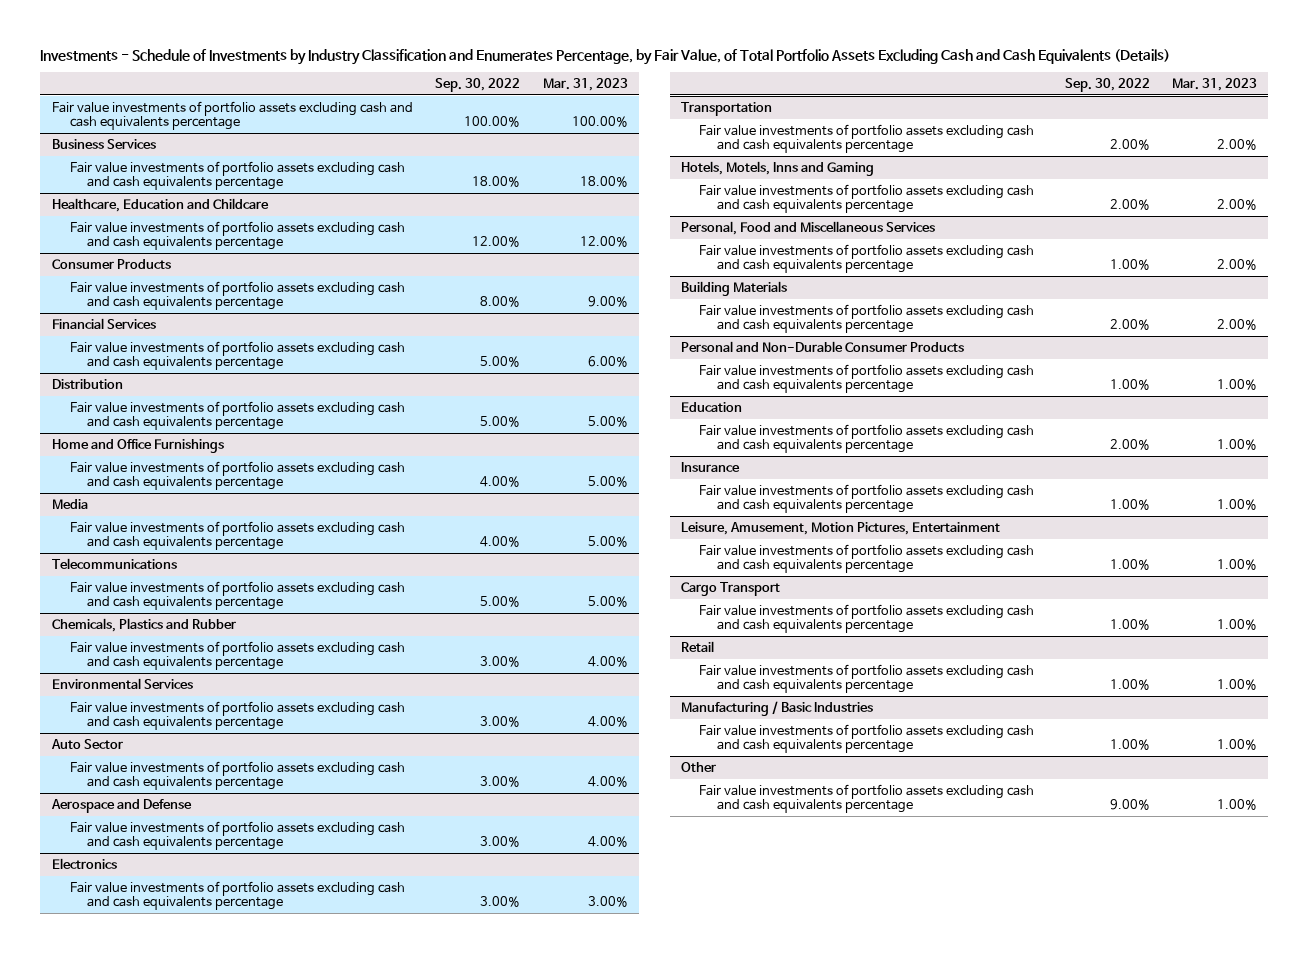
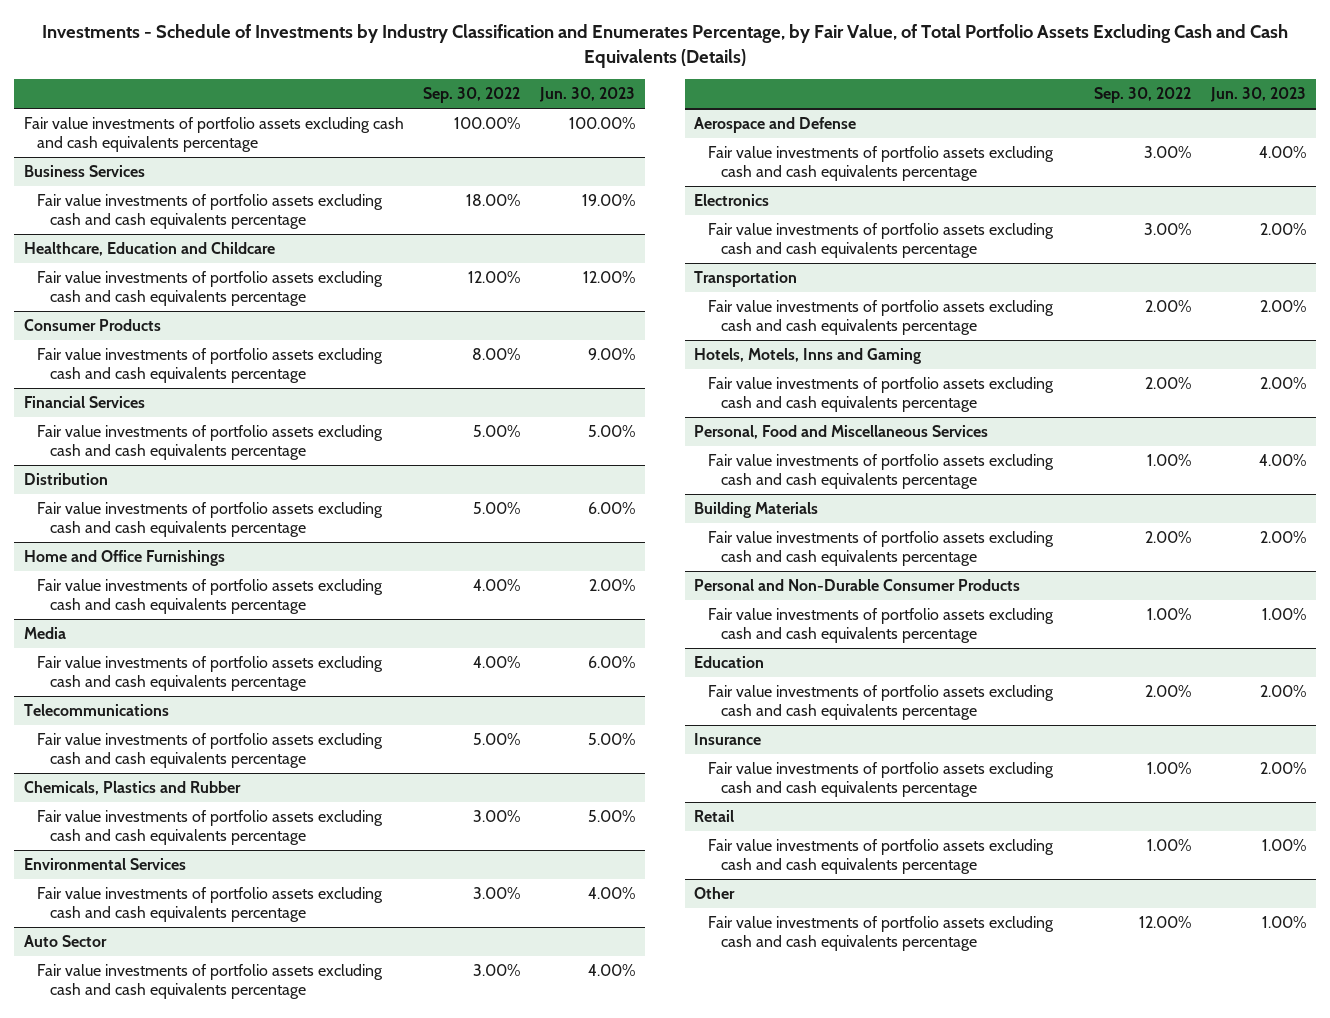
- | Sep. 30, 2022 | Mar. 31, 2023
+ | Sep. 30, 2022 | Jun. 30, 2023
- Leisure, Amusement, Motion Pictures, Entertainment
- Fair value investments of portfolio assets excluding cash and cash equivalents percentage | 1.00% | 1.00%
- Cargo Transport
- Fair value investments of portfolio assets excluding cash and cash equivalents percentage | 1.00% | 1.00%
- Manufacturing / Basic Industries
- Fair value investments of portfolio assets excluding cash and cash equivalents percentage | 1.00% | 1.00%
@ Other
- Fair value investments of portfolio assets excluding cash and cash equivalents percentage | 9.00% | 1.00%
+ Fair value investments of portfolio assets excluding cash and cash equivalents percentage | 12.00% | 1.00%

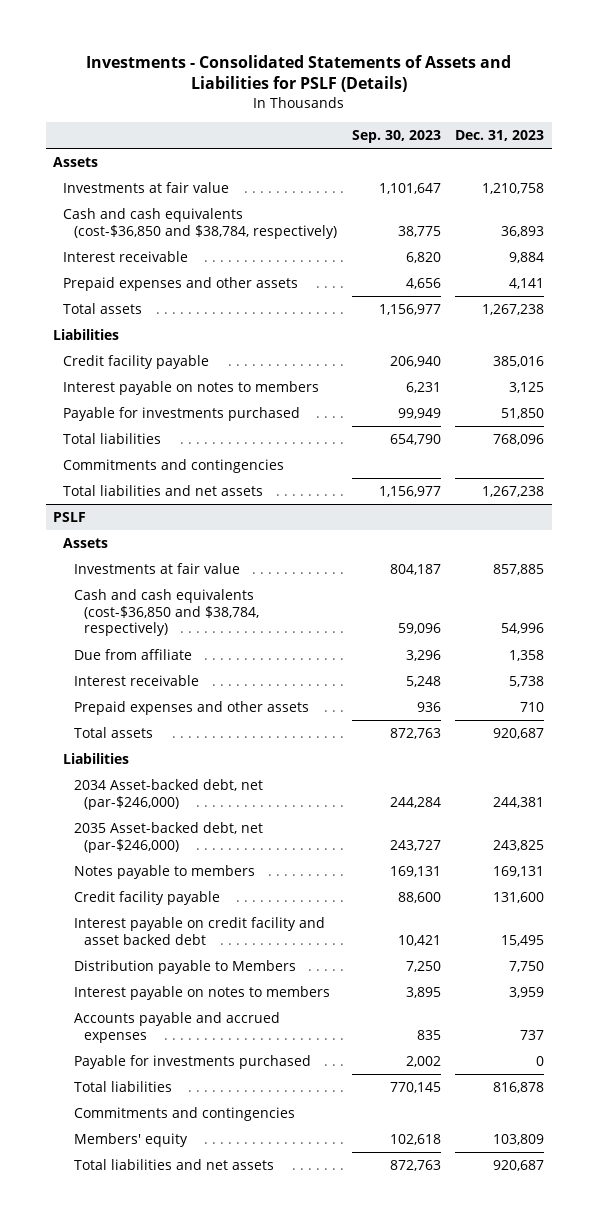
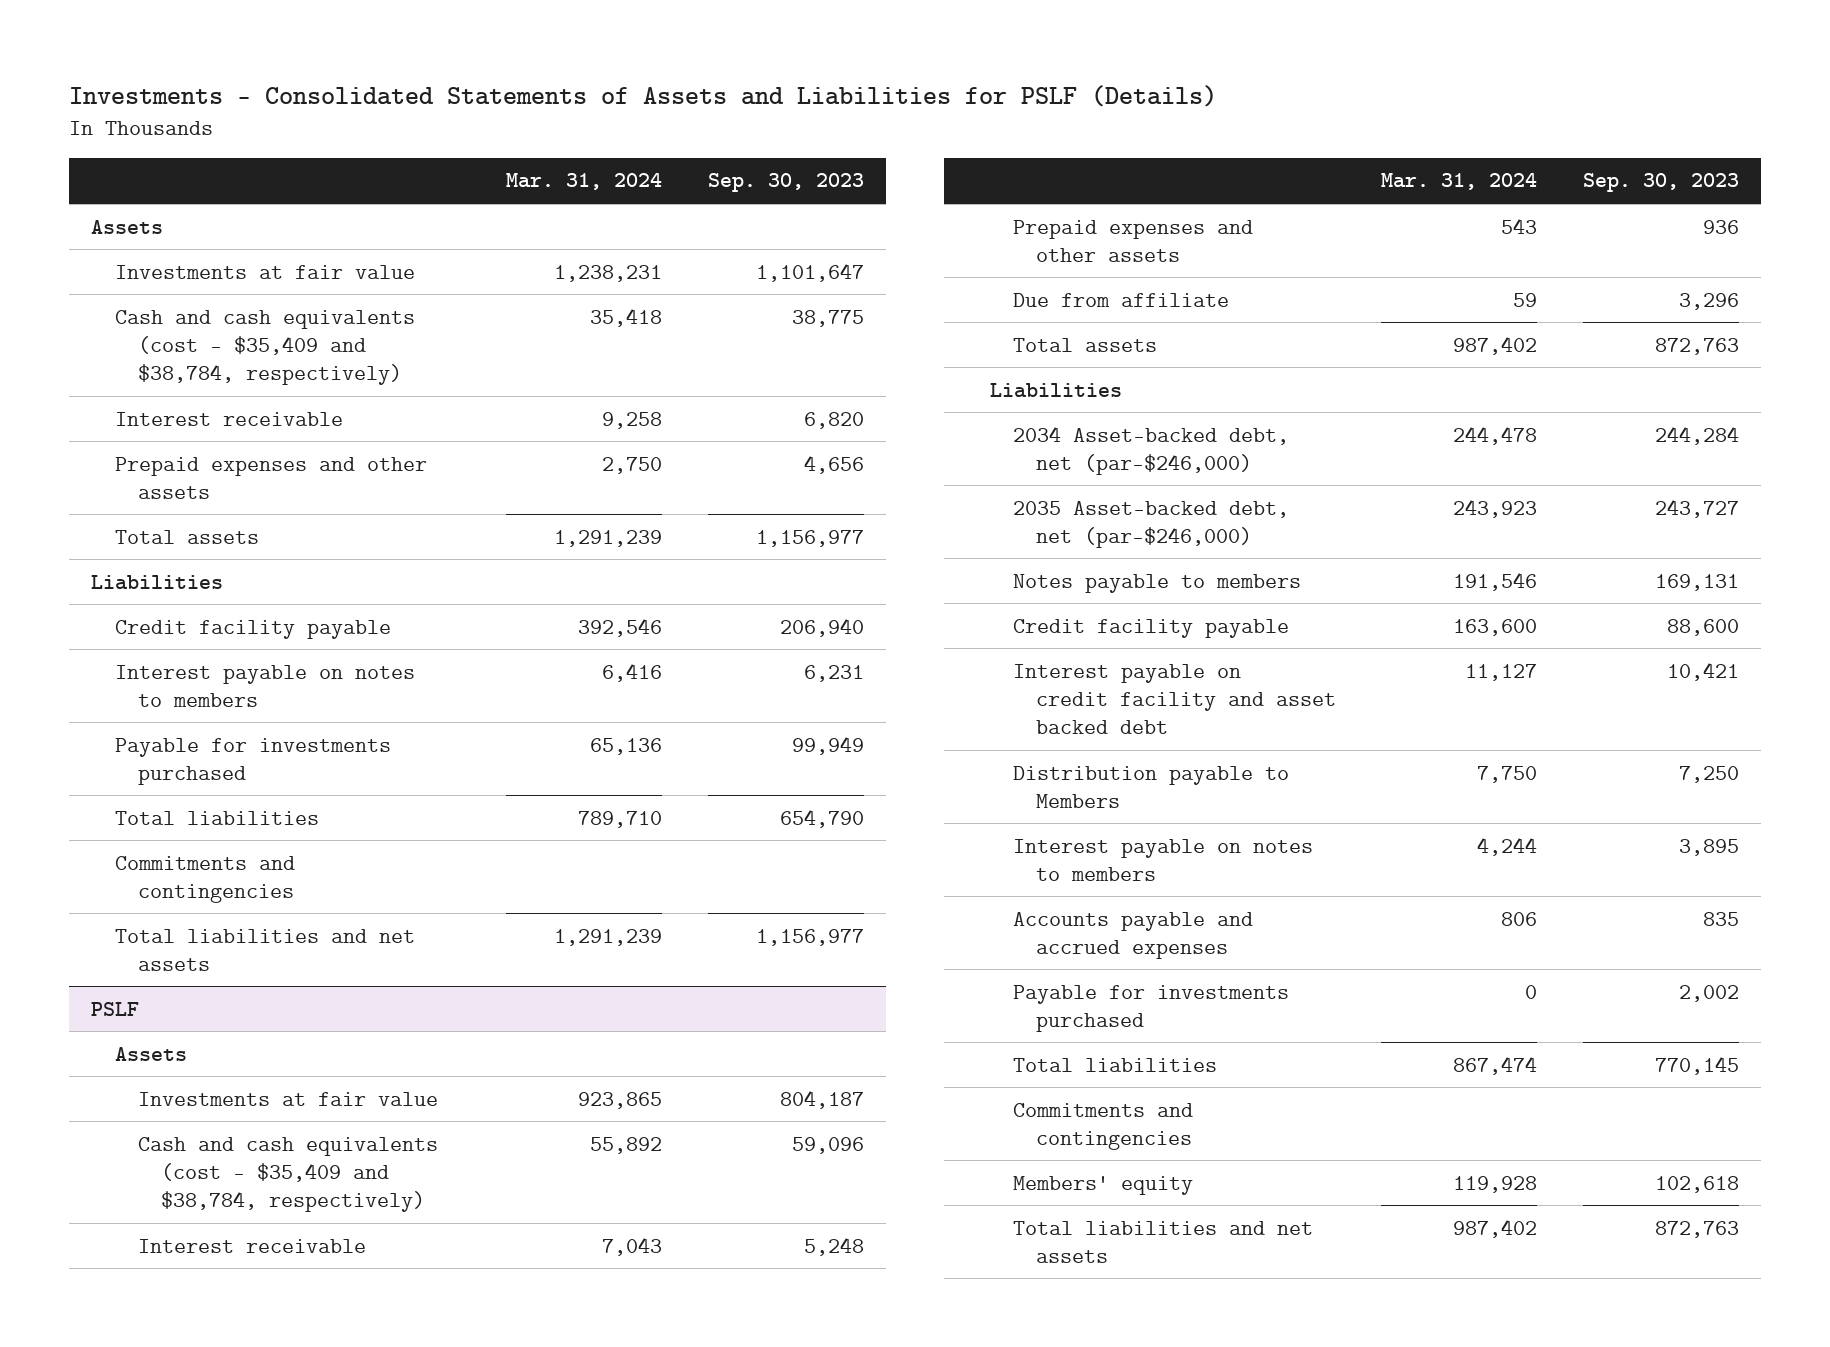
- | Sep. 30, 2023 | Dec. 31, 2023
+ | Mar. 31, 2024 | Sep. 30, 2023
- Cash and cash equivalents (cost-$36,850 and $38,784, respectively) | 38,775 | 36,893
+ Cash and cash equivalents (cost - $35,409 and $38,784, respectively) | 35,418 | 38,775
@ PSLF
- Cash and cash equivalents (cost-$36,850 and $38,784, respectively) | 59,096 | 54,996
+ Cash and cash equivalents (cost - $35,409 and $38,784, respectively) | 55,892 | 59,096
moved down: Due from affiliate | 59 | 3,296

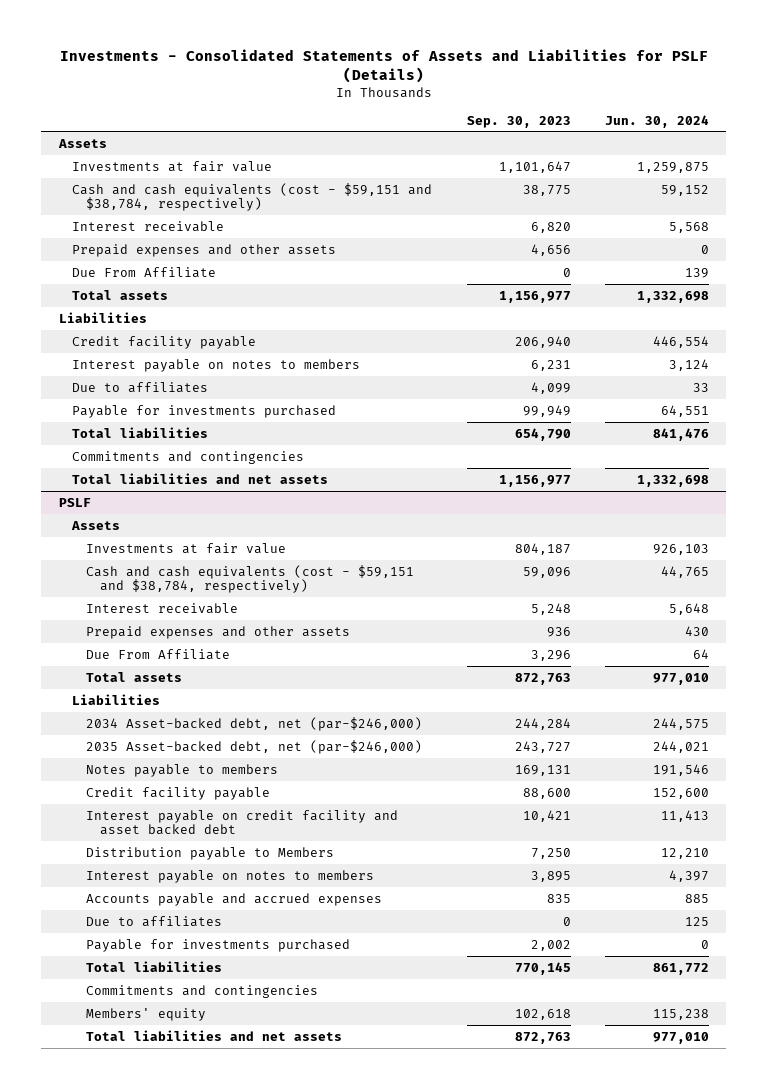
- | Mar. 31, 2024 | Sep. 30, 2023
+ | Sep. 30, 2023 | Jun. 30, 2024
- Cash and cash equivalents (cost - $35,409 and $38,784, respectively) | 35,418 | 38,775
+ Cash and cash equivalents (cost - $59,151 and $38,784, respectively) | 38,775 | 59,152
+ Due From Affiliate | 0 | 139
+ Due to affiliates | 4,099 | 33
@ PSLF
- Cash and cash equivalents (cost - $35,409 and $38,784, respectively) | 55,892 | 59,096
+ Cash and cash equivalents (cost - $59,151 and $38,784, respectively) | 59,096 | 44,765
- Due from affiliate | 59 | 3,296
+ Due From Affiliate | 3,296 | 64
+ Due to affiliates | 0 | 125

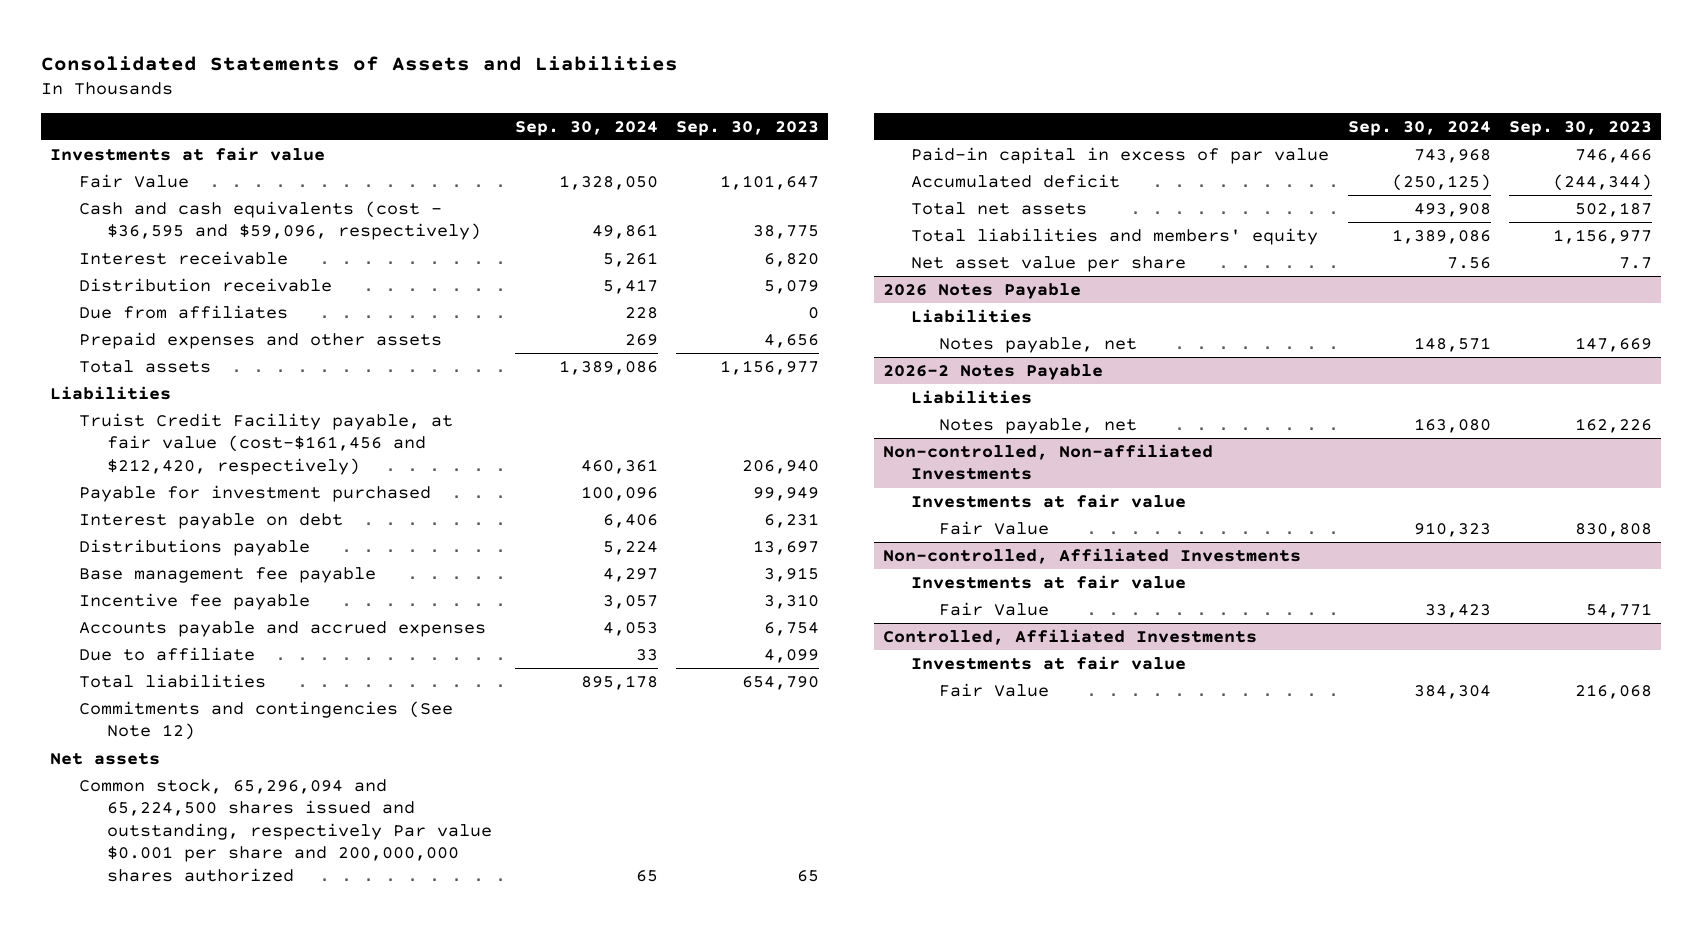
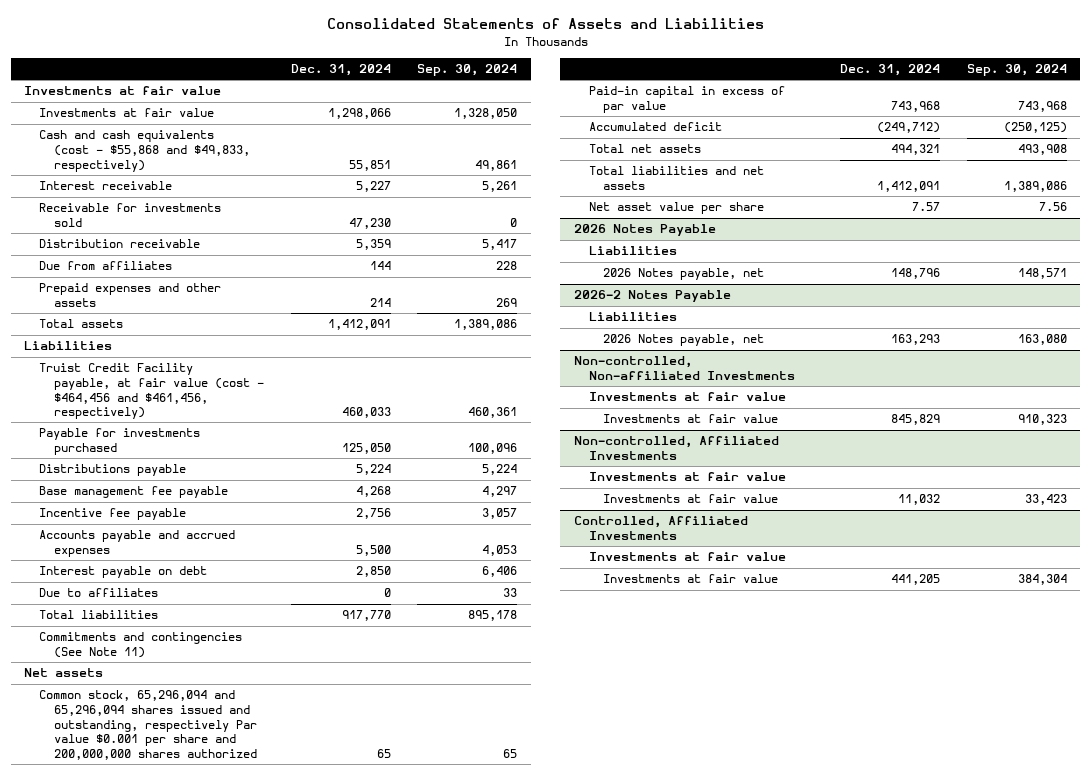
- | Sep. 30, 2024 | Sep. 30, 2023
+ | Dec. 31, 2024 | Sep. 30, 2024
- Fair Value | 1,328,050 | 1,101,647
- Cash and cash equivalents (cost - $36,595 and $59,096, respectively) | 49,861 | 38,775
+ Investments at fair value | 1,298,066 | 1,328,050
+ Cash and cash equivalents (cost - $55,868 and $49,833, respectively) | 55,851 | 49,861
+ Receivable for investments sold | 47,230 | 0
- Truist Credit Facility payable, at fair value (cost-$161,456 and $212,420, respectively) | 460,361 | 206,940
- Payable for investment purchased | 100,096 | 99,949
+ Truist Credit Facility payable, at fair value (cost - $464,456 and $461,456, respectively) | 460,033 | 460,361
+ Payable for investments purchased | 125,050 | 100,096
- Due to affiliate | 33 | 4,099
moved down: Interest payable on debt | 2,850 | 6,406
+ Due to affiliates | 0 | 33
- Commitments and contingencies (See Note 12)
+ Commitments and contingencies (See Note 11)
- Common stock, 65,296,094 and 65,224,500 shares issued and outstanding, respectively Par value $0.001 per share and 200,000,000 shares authorized | 65 | 65
+ Common stock, 65,296,094 and 65,296,094 shares issued and outstanding, respectively Par value $0.001 per share and 200,000,000 shares authorized | 65 | 65
- Total liabilities and members' equity | 1,389,086 | 1,156,977
+ Total liabilities and net assets | 1,412,091 | 1,389,086
@ 2026 Notes Payable
- Notes payable, net | 148,571 | 147,669
+ 2026 Notes payable, net | 148,796 | 148,571
@ 2026-2 Notes Payable
- Notes payable, net | 163,080 | 162,226
+ 2026 Notes payable, net | 163,293 | 163,080
@ Non-controlled, Non-affiliated Investments
- Fair Value | 910,323 | 830,808
+ Investments at fair value | 845,829 | 910,323
@ Non-controlled, Affiliated Investments
- Fair Value | 33,423 | 54,771
+ Investments at fair value | 11,032 | 33,423
@ Controlled, Affiliated Investments
- Fair Value | 384,304 | 216,068
+ Investments at fair value | 441,205 | 384,304

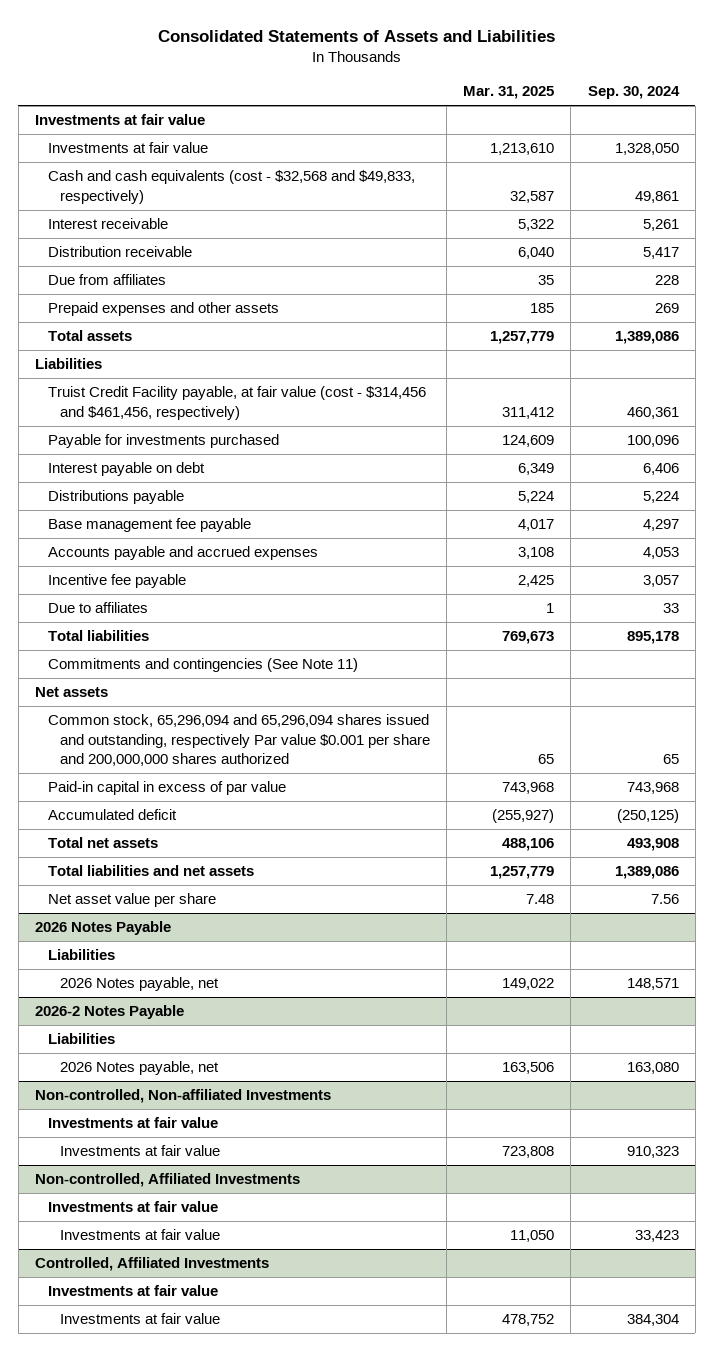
- | Dec. 31, 2024 | Sep. 30, 2024
+ | Mar. 31, 2025 | Sep. 30, 2024
- Cash and cash equivalents (cost - $55,868 and $49,833, respectively) | 55,851 | 49,861
+ Cash and cash equivalents (cost - $32,568 and $49,833, respectively) | 32,587 | 49,861
- Receivable for investments sold | 47,230 | 0
- Truist Credit Facility payable, at fair value (cost - $464,456 and $461,456, respectively) | 460,033 | 460,361
+ Truist Credit Facility payable, at fair value (cost - $314,456 and $461,456, respectively) | 311,412 | 460,361
moved up: Interest payable on debt | 6,349 | 6,406
moved down: Incentive fee payable | 2,425 | 3,057

